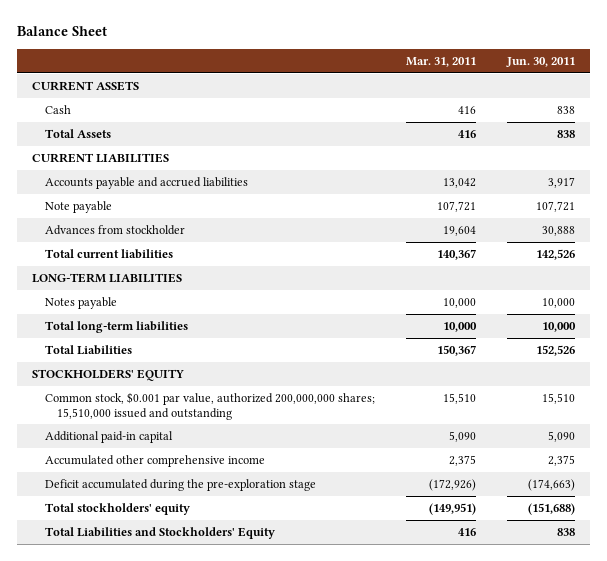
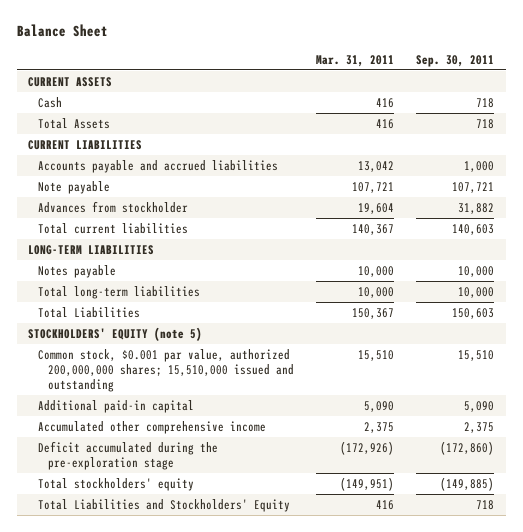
- | Mar. 31, 2011 | Jun. 30, 2011
+ | Mar. 31, 2011 | Sep. 30, 2011
- STOCKHOLDERS' EQUITY
+ STOCKHOLDERS' EQUITY (note 5)

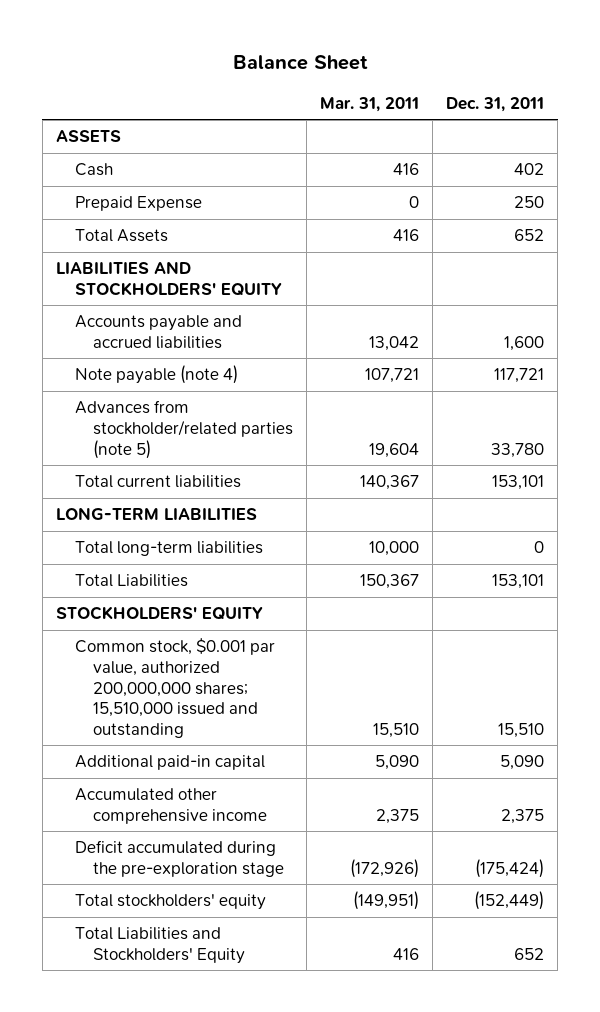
- | Mar. 31, 2011 | Sep. 30, 2011
+ | Mar. 31, 2011 | Dec. 31, 2011
- CURRENT ASSETS
+ ASSETS
+ Prepaid Expense | 0 | 250
- CURRENT LIABILITIES
+ LIABILITIES AND STOCKHOLDERS' EQUITY
- Note payable | 107,721 | 107,721
- Advances from stockholder | 19,604 | 31,882
+ Note payable (note 4) | 107,721 | 117,721
+ Advances from stockholder/related parties (note 5) | 19,604 | 33,780
- Notes payable | 10,000 | 10,000
- STOCKHOLDERS' EQUITY (note 5)
+ STOCKHOLDERS' EQUITY

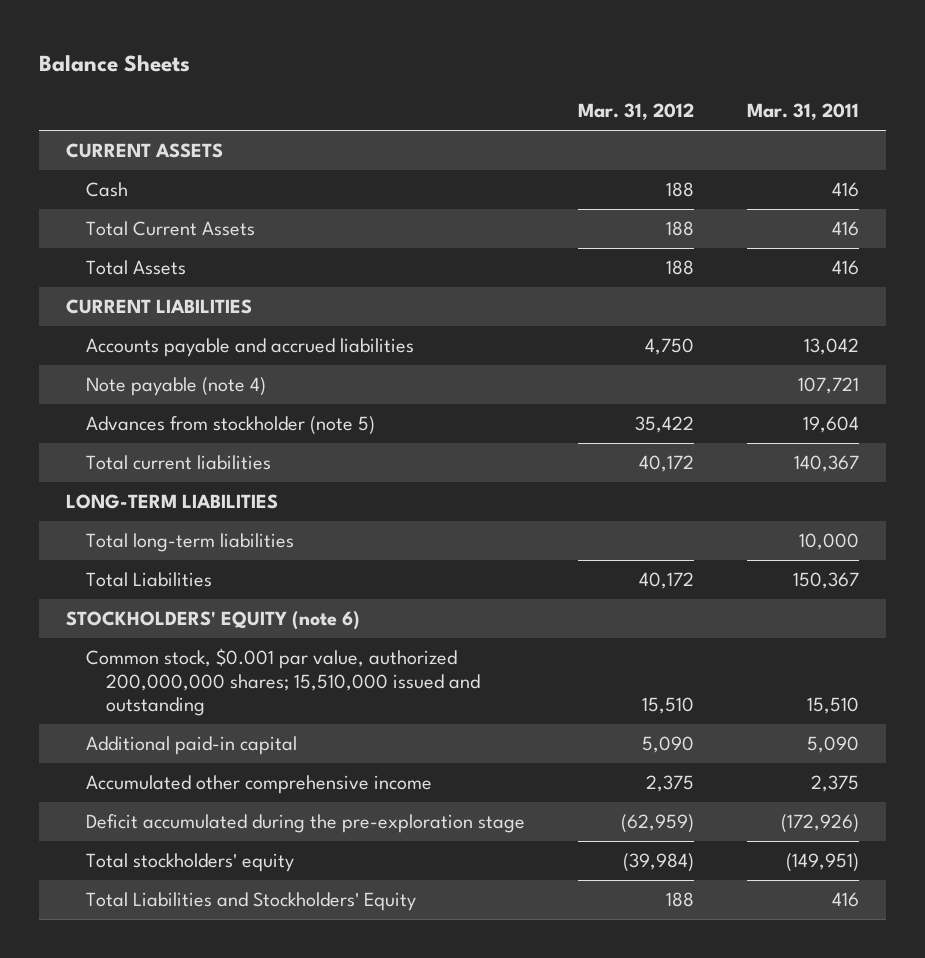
- Balance Sheet
+ Balance Sheets
- | Mar. 31, 2011 | Dec. 31, 2011
+ | Mar. 31, 2012 | Mar. 31, 2011
- ASSETS
+ CURRENT ASSETS
- Prepaid Expense | 0 | 250
+ Total Current Assets | 188 | 416
- LIABILITIES AND STOCKHOLDERS' EQUITY
+ CURRENT LIABILITIES
- Advances from stockholder/related parties (note 5) | 19,604 | 33,780
+ Advances from stockholder (note 5) | 35,422 | 19,604
- STOCKHOLDERS' EQUITY
+ STOCKHOLDERS' EQUITY (note 6)

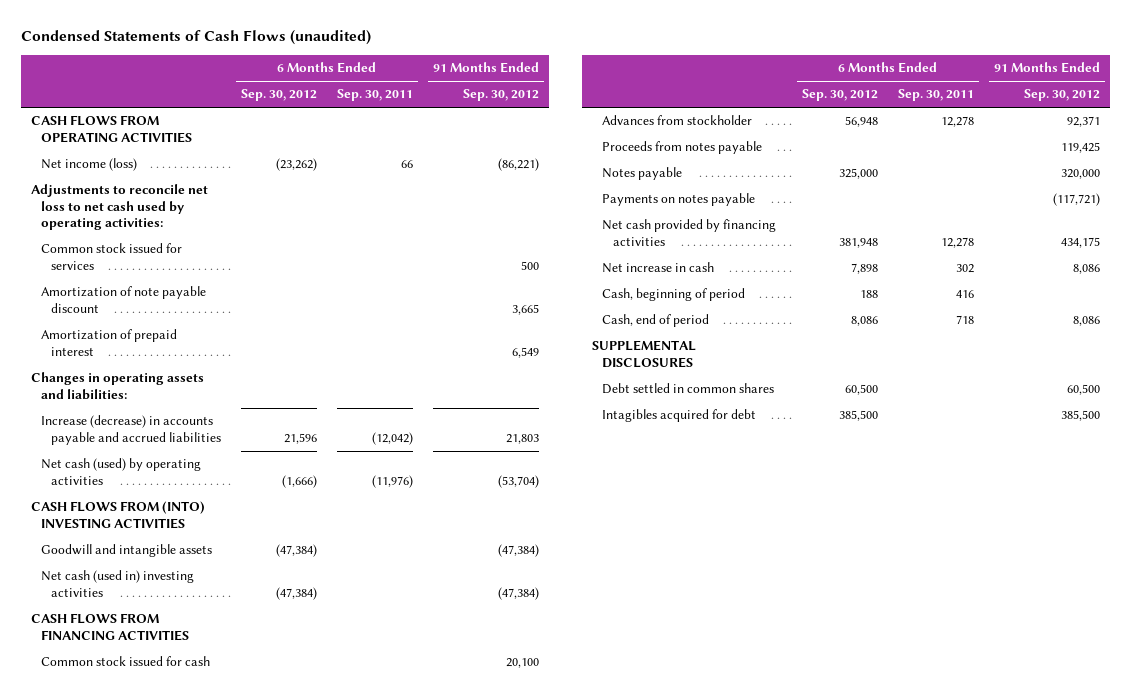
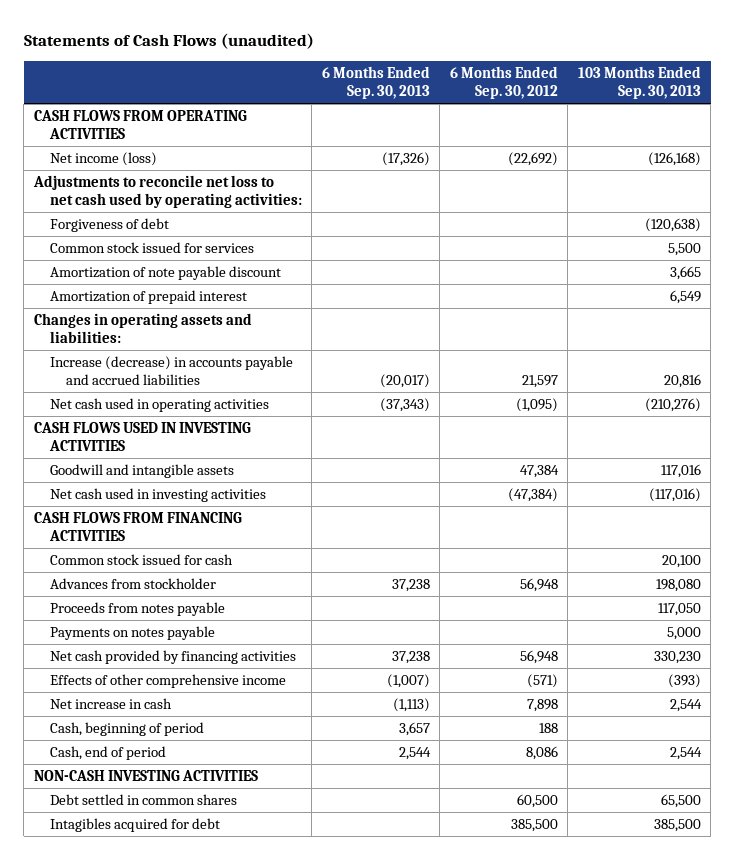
- Condensed Statements of Cash Flows (unaudited)
+ Statements of Cash Flows (unaudited)
- | 6 Months Ended Sep. 30, 2012 | 6 Months Ended Sep. 30, 2011 | 91 Months Ended Sep. 30, 2012
+ | 6 Months Ended Sep. 30, 2013 | 6 Months Ended Sep. 30, 2012 | 103 Months Ended Sep. 30, 2013
- Net income (loss) | (23,262) | 66 | (86,221)
+ Net income (loss) | (17,326) | (22,692) | (126,168)
+ Forgiveness of debt | | | (120,638)
- Increase (decrease) in accounts payable and accrued liabilities | 21,596 | (12,042) | 21,803
- Net cash (used) by operating activities | (1,666) | (11,976) | (53,704)
- CASH FLOWS FROM (INTO) INVESTING ACTIVITIES
- Goodwill and intangible assets | (47,384) | | (47,384)
- Net cash (used in) investing activities | (47,384) | | (47,384)
+ Increase (decrease) in accounts payable and accrued liabilities | (20,017) | 21,597 | 20,816
+ Net cash used in operating activities | (37,343) | (1,095) | (210,276)
+ CASH FLOWS USED IN INVESTING ACTIVITIES
+ Goodwill and intangible assets | | 47,384 | 117,016
+ Net cash used in investing activities | | (47,384) | (117,016)
- Notes payable | 325,000 | | 320,000
- Net cash provided by financing activities | 381,948 | 12,278 | 434,175
+ Net cash provided by financing activities | 37,238 | 56,948 | 330,230
+ Effects of other comprehensive income | (1,007) | (571) | (393)
- SUPPLEMENTAL DISCLOSURES
+ NON-CASH INVESTING ACTIVITIES

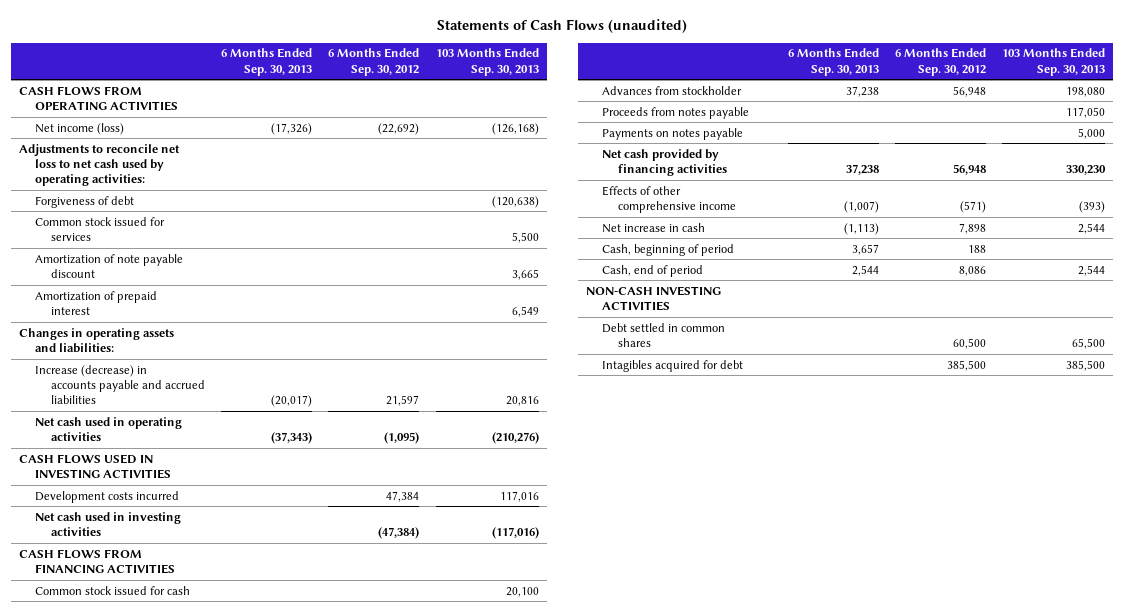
- Goodwill and intangible assets | | 47,384 | 117,016
+ Development costs incurred | | 47,384 | 117,016

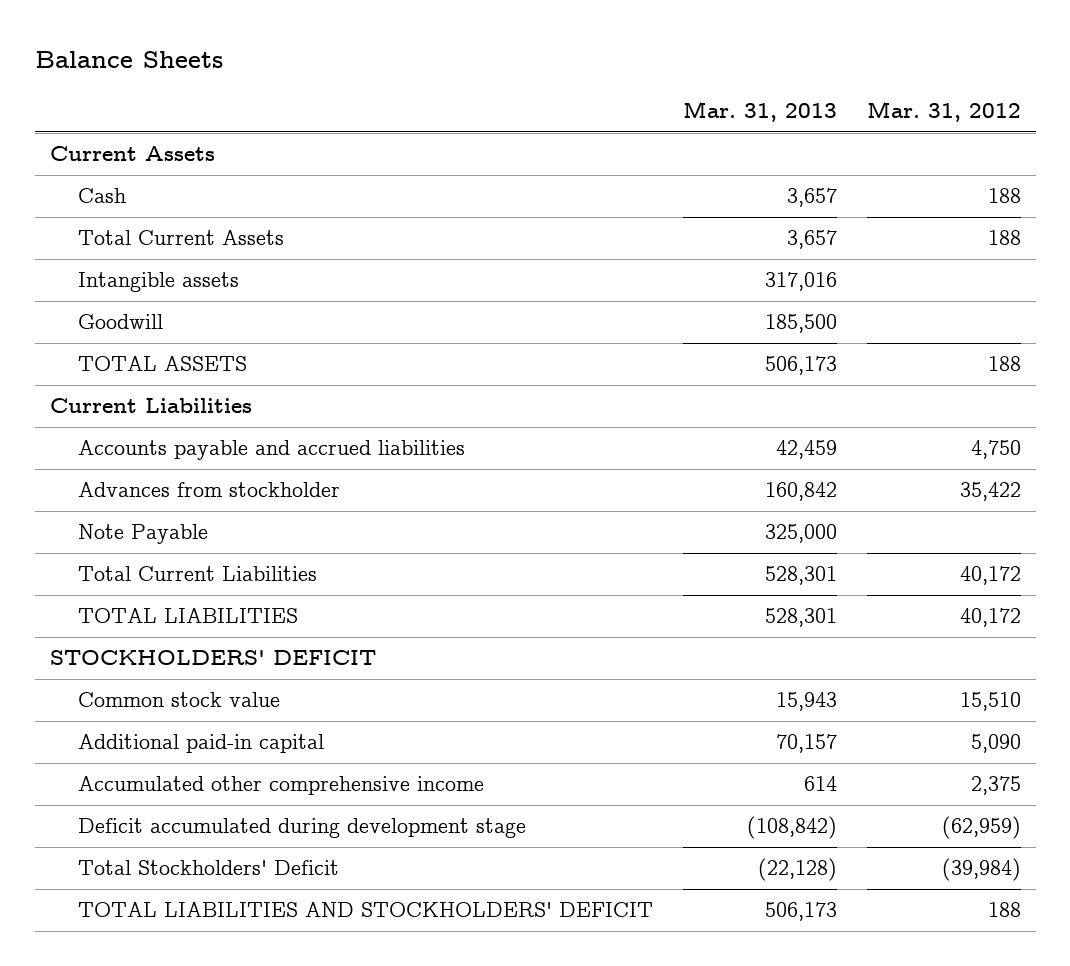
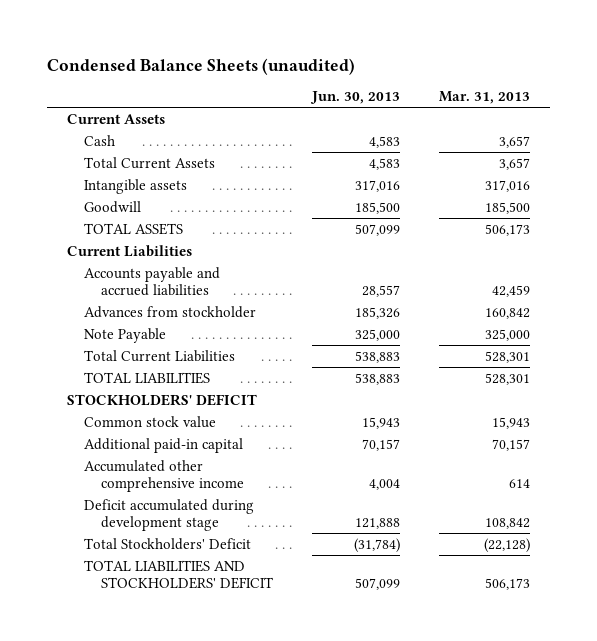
- Balance Sheets
+ Condensed Balance Sheets (unaudited)
- | Mar. 31, 2013 | Mar. 31, 2012
+ | Jun. 30, 2013 | Mar. 31, 2013
- Deficit accumulated during development stage | (108,842) | (62,959)
+ Deficit accumulated during development stage | 121,888 | 108,842

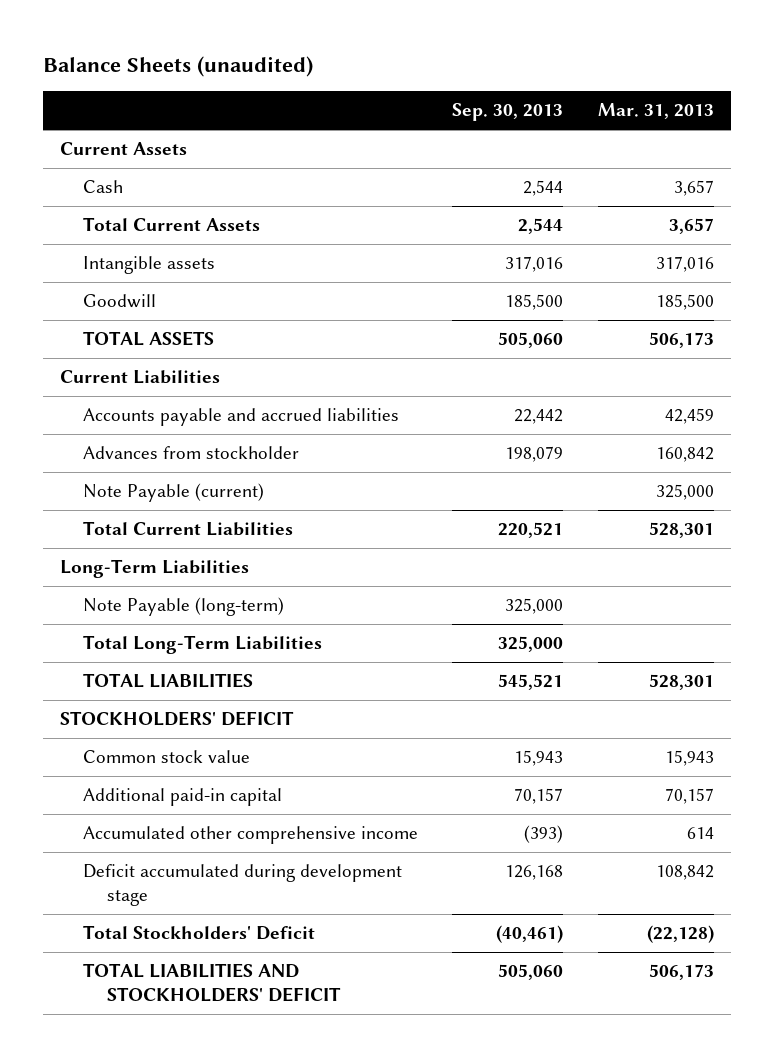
- Condensed Balance Sheets (unaudited)
+ Balance Sheets (unaudited)
- | Jun. 30, 2013 | Mar. 31, 2013
+ | Sep. 30, 2013 | Mar. 31, 2013
- Note Payable | 325,000 | 325,000
+ Note Payable (current) | | 325,000
+ Long-Term Liabilities
+ Note Payable (long-term) | 325,000 |
+ Total Long-Term Liabilities | 325,000 |

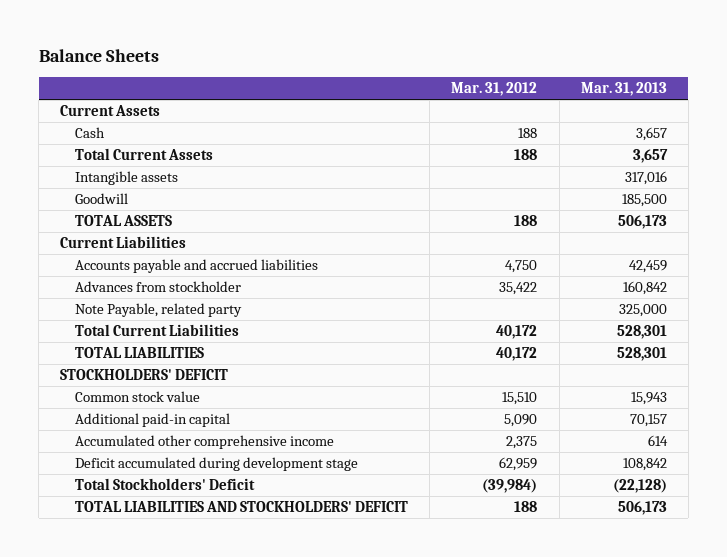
- Balance Sheets (unaudited)
+ Balance Sheets
- | Sep. 30, 2013 | Mar. 31, 2013
+ | Mar. 31, 2012 | Mar. 31, 2013
- Note Payable (current) | | 325,000
+ Note Payable, related party | | 325,000
- Long-Term Liabilities
- Note Payable (long-term) | 325,000 |
- Total Long-Term Liabilities | 325,000 |

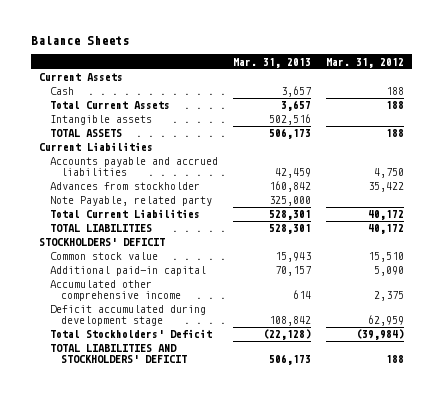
- | Mar. 31, 2012 | Mar. 31, 2013
+ | Mar. 31, 2013 | Mar. 31, 2012
- Intangible assets | | 317,016
- Goodwill | | 185,500
+ Intangible assets | 502,516 |

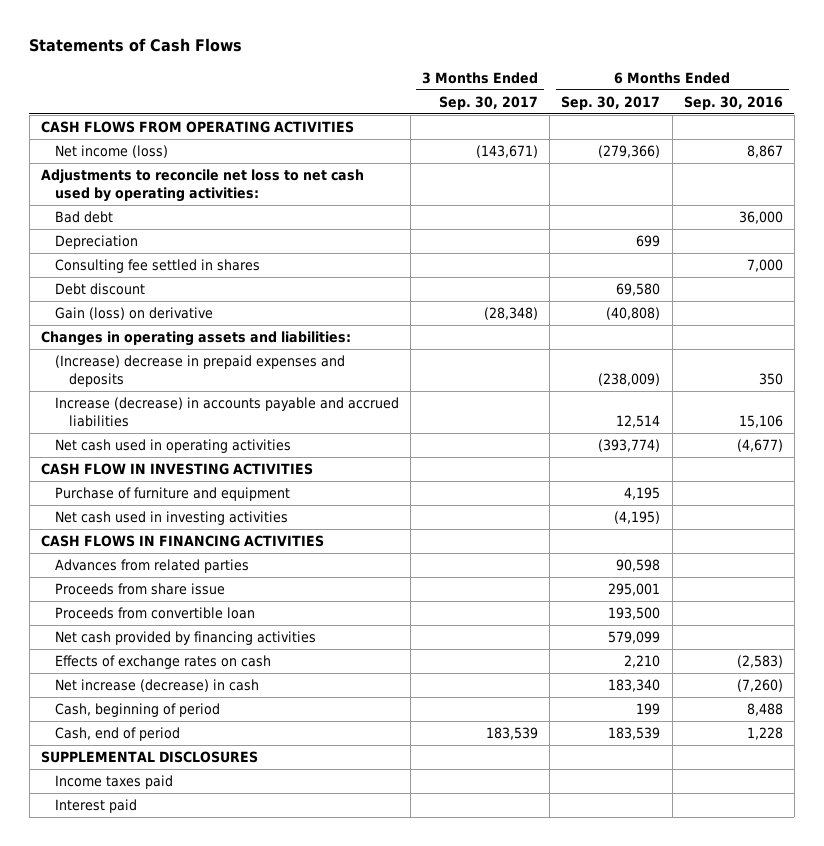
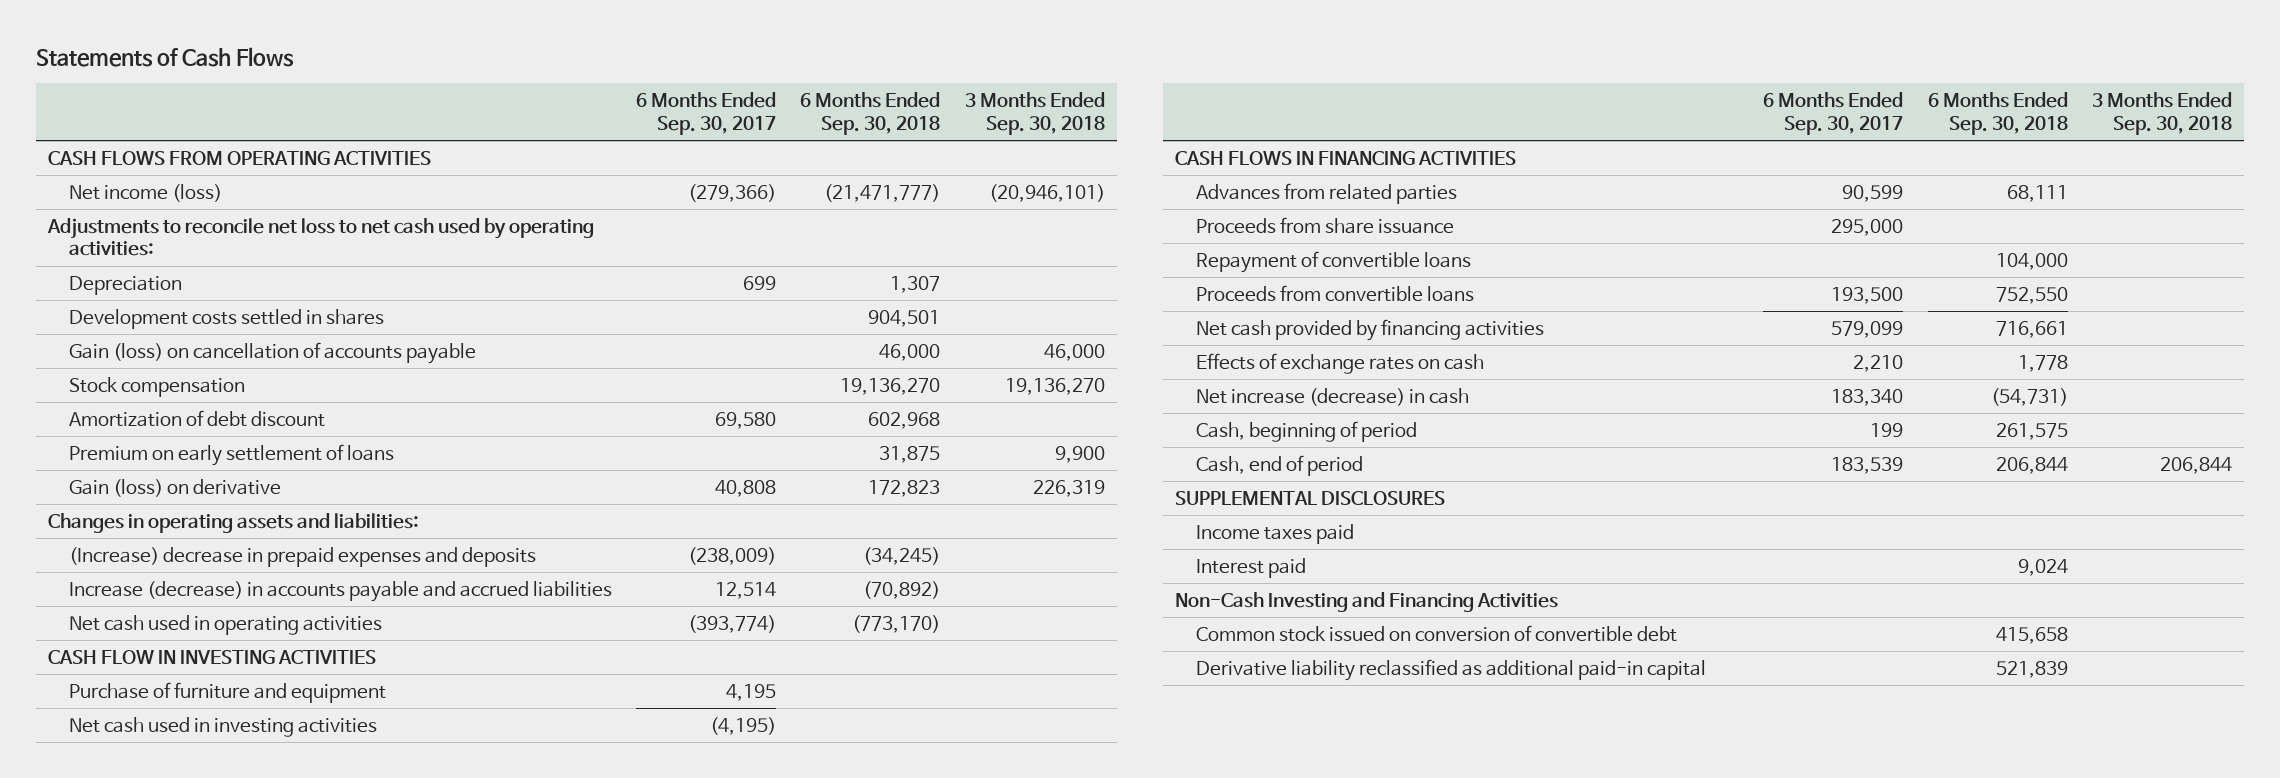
- | 3 Months Ended Sep. 30, 2017 | 6 Months Ended Sep. 30, 2017 | 6 Months Ended Sep. 30, 2016
+ | 6 Months Ended Sep. 30, 2017 | 6 Months Ended Sep. 30, 2018 | 3 Months Ended Sep. 30, 2018
- Bad debt | | | 36,000
- Consulting fee settled in shares | | | 7,000
- Debt discount | | 69,580 |
- Gain (loss) on derivative | (28,348) | (40,808) |
+ Development costs settled in shares | | 904,501 |
+ Gain (loss) on cancellation of accounts payable | | 46,000 | 46,000
+ Stock compensation | | 19,136,270 | 19,136,270
+ Amortization of debt discount | 69,580 | 602,968 |
+ Premium on early settlement of loans | | 31,875 | 9,900
+ Gain (loss) on derivative | 40,808 | 172,823 | 226,319
- Advances from related parties | | 90,598 |
- Proceeds from share issue | | 295,001 |
- Proceeds from convertible loan | | 193,500 |
+ Advances from related parties | 90,599 | 68,111 |
+ Proceeds from share issuance | 295,000 | |
+ Repayment of convertible loans | | 104,000 |
+ Proceeds from convertible loans | 193,500 | 752,550 |
+ Non-Cash Investing and Financing Activities
+ Common stock issued on conversion of convertible debt | | 415,658 |
+ Derivative liability reclassified as additional paid-in capital | | 521,839 |

